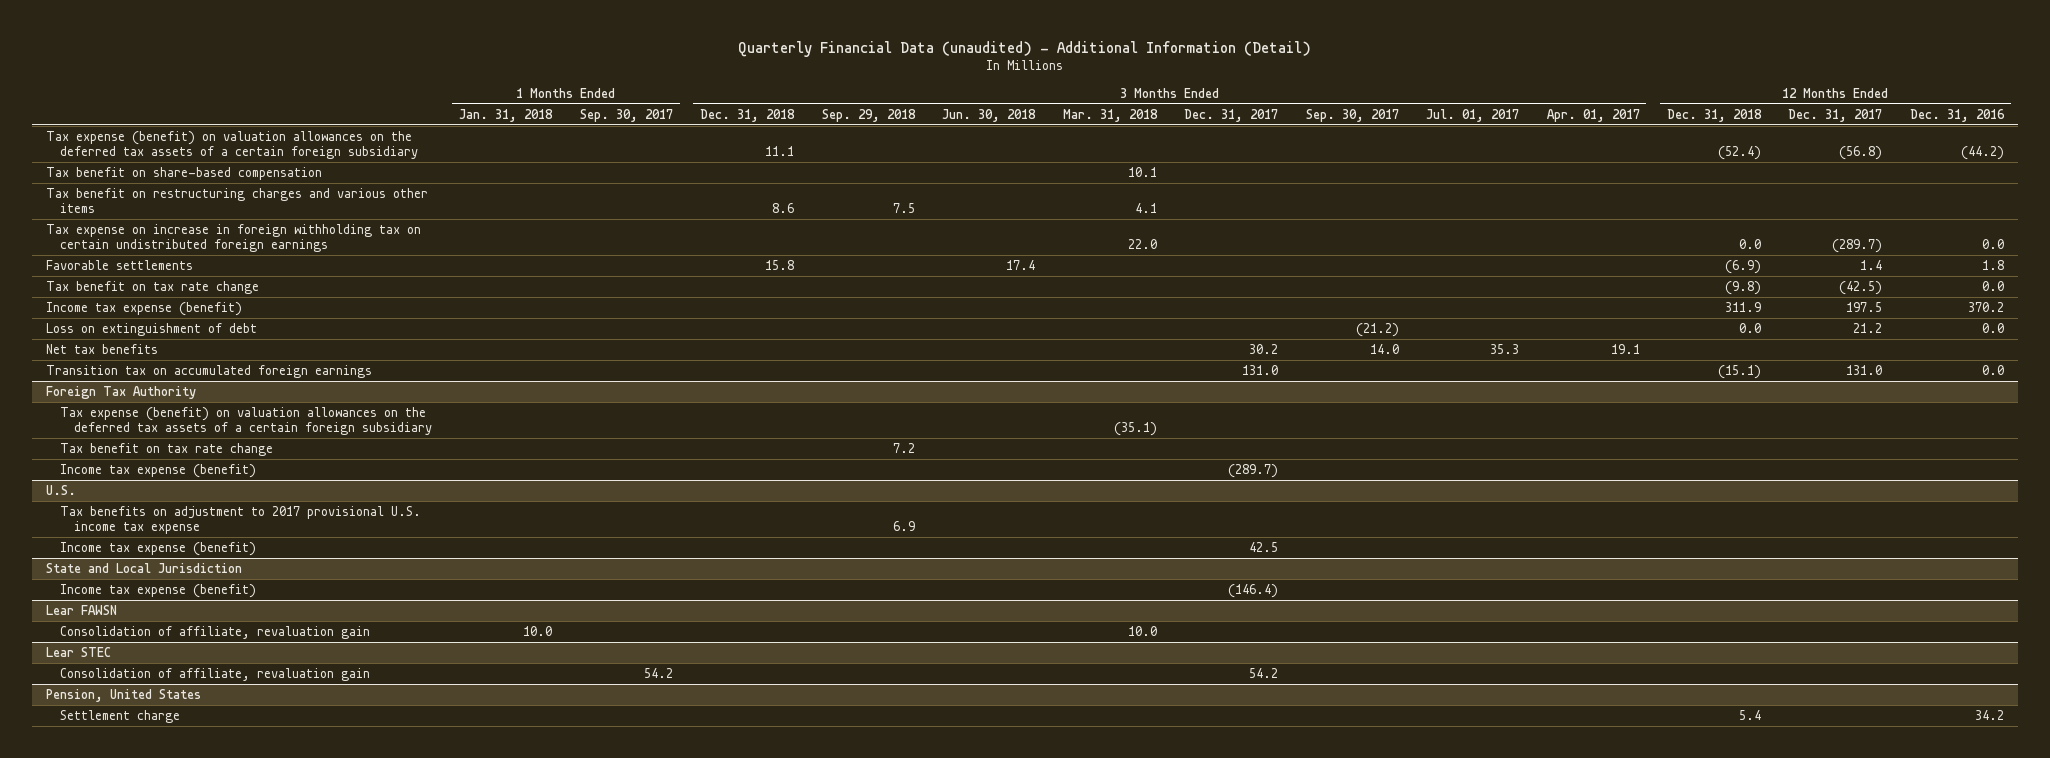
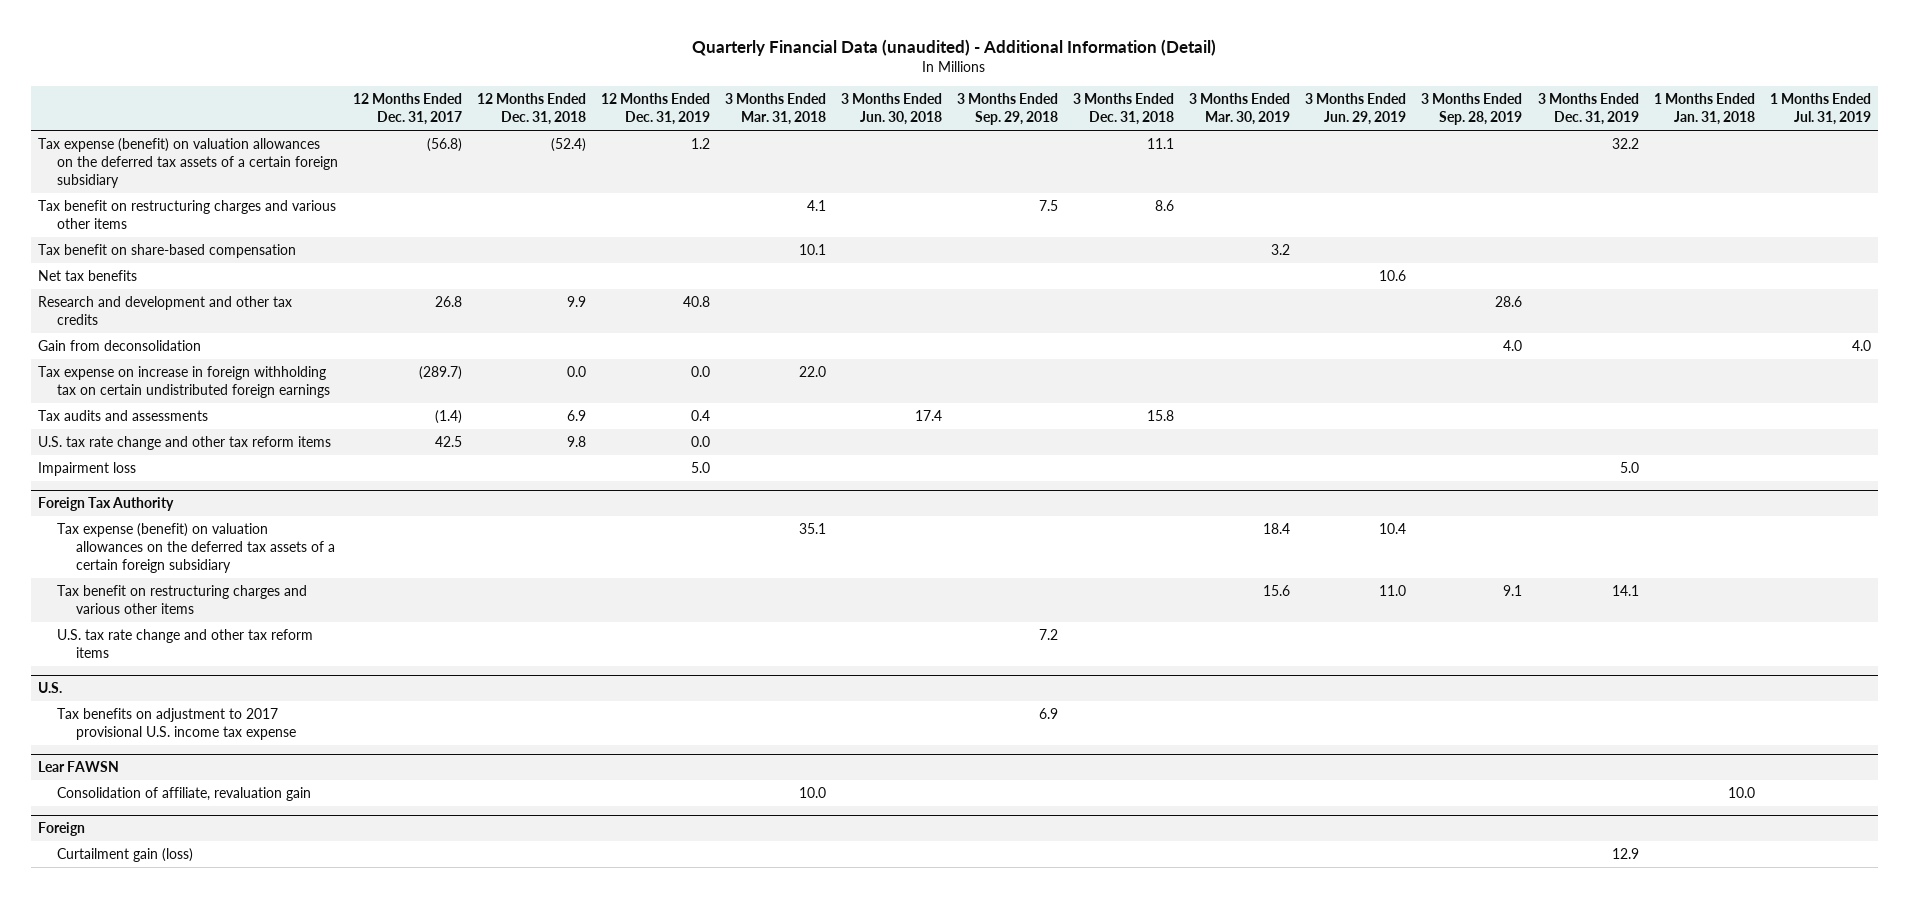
- | 1 Months Ended Jan. 31, 2018 | 1 Months Ended Sep. 30, 2017 | 3 Months Ended Dec. 31, 2018 | 3 Months Ended Sep. 29, 2018 | 3 Months Ended Jun. 30, 2018 | 3 Months Ended Mar. 31, 2018 | 3 Months Ended Dec. 31, 2017 | 3 Months Ended Sep. 30, 2017 | 3 Months Ended Jul. 01, 2017 | 3 Months Ended Apr. 01, 2017 | 12 Months Ended Dec. 31, 2018 | 12 Months Ended Dec. 31, 2017 | 12 Months Ended Dec. 31, 2016
+ | 12 Months Ended Dec. 31, 2017 | 12 Months Ended Dec. 31, 2018 | 12 Months Ended Dec. 31, 2019 | 3 Months Ended Mar. 31, 2018 | 3 Months Ended Jun. 30, 2018 | 3 Months Ended Sep. 29, 2018 | 3 Months Ended Dec. 31, 2018 | 3 Months Ended Mar. 30, 2019 | 3 Months Ended Jun. 29, 2019 | 3 Months Ended Sep. 28, 2019 | 3 Months Ended Dec. 31, 2019 | 1 Months Ended Jan. 31, 2018 | 1 Months Ended Jul. 31, 2019
- Favorable settlements | | | 15.8 | | 17.4 | | | | | | (6.9) | 1.4 | 1.8
- Tax benefit on tax rate change | | | | | | | | | | | (9.8) | (42.5) | 0.0
- Income tax expense (benefit) | | | | | | | | | | | 311.9 | 197.5 | 370.2
- Loss on extinguishment of debt | | | | | | | | (21.2) | | | 0.0 | 21.2 | 0.0
moved down: Tax benefit on share-based compensation | | | | 10.1 | | | | 3.2 | | | | |
- Transition tax on accumulated foreign earnings | | | | | | | 131.0 | | | | (15.1) | 131.0 | 0.0
+ Research and development and other tax credits | 26.8 | 9.9 | 40.8 | | | | | | | 28.6 | | |
+ Gain from deconsolidation | | | | | | | | | | 4.0 | | | 4.0
moved down: Tax expense on increase in foreign withholding tax on certain undistributed foreign earnings | (289.7) | 0.0 | 0.0 | 22.0 | | | | | | | | |
+ Tax audits and assessments | (1.4) | 6.9 | 0.4 | | 17.4 | | 15.8 | | | | | |
+ U.S. tax rate change and other tax reform items | 42.5 | 9.8 | 0.0 | | | | | | | | | |
+ Impairment loss | | | 5.0 | | | | | | | | 5.0 | |
@ Foreign Tax Authority
- Tax expense (benefit) on valuation allowances on the deferred tax assets of a certain foreign subsidiary | | | | | | (35.1) | | | | | | |
- Tax benefit on tax rate change | | | | 7.2 | | | | | | | | |
- Income tax expense (benefit) | | | | | | | (289.7) | | | | | |
+ Tax expense (benefit) on valuation allowances on the deferred tax assets of a certain foreign subsidiary | | | | 35.1 | | | | 18.4 | 10.4 | | | |
+ Tax benefit on restructuring charges and various other items | | | | | | | | 15.6 | 11.0 | 9.1 | 14.1 | |
+ U.S. tax rate change and other tax reform items | | | | | | 7.2 | | | | | | |
@ U.S.
- Income tax expense (benefit) | | | | | | | 42.5 | | | | | |
- State and Local Jurisdiction
- Income tax expense (benefit) | | | | | | | (146.4) | | | | | |
- Lear STEC
- Consolidation of affiliate, revaluation gain | | 54.2 | | | | | 54.2 | | | | | |
- Pension, United States
- Settlement charge | | | | | | | | | | | 5.4 | | 34.2
+ Foreign
+ Curtailment gain (loss) | | | | | | | | | | | 12.9 | |

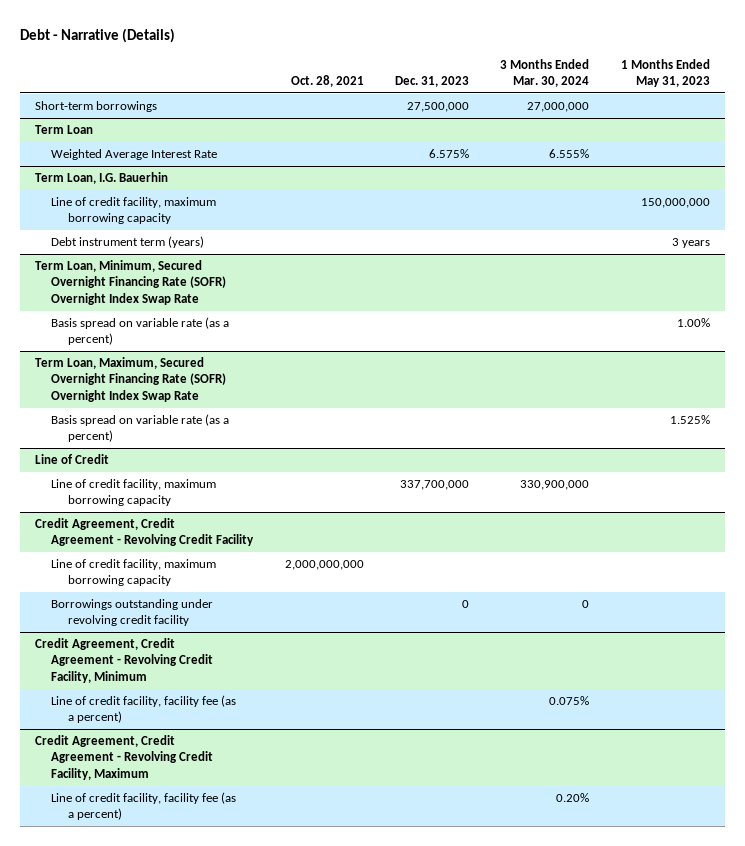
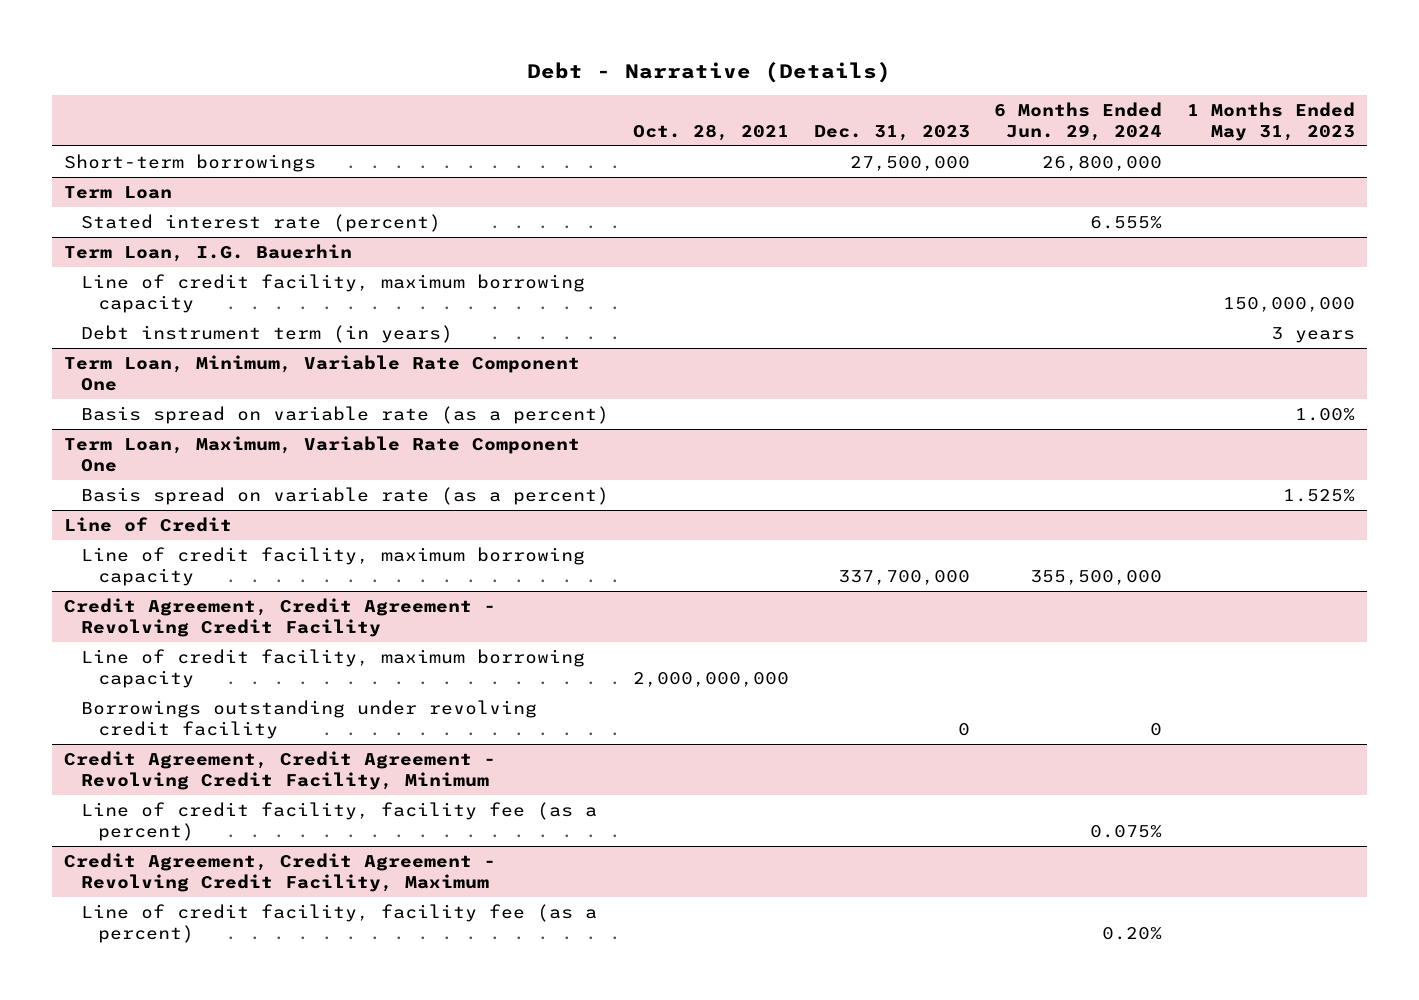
- | Oct. 28, 2021 | Dec. 31, 2023 | 3 Months Ended Mar. 30, 2024 | 1 Months Ended May 31, 2023
+ | Oct. 28, 2021 | Dec. 31, 2023 | 6 Months Ended Jun. 29, 2024 | 1 Months Ended May 31, 2023
@ Term Loan
- Weighted Average Interest Rate | | 6.575% | 6.555% |
+ Stated interest rate (percent) | | | 6.555% |
@ Term Loan, I.G. Bauerhin
- Debt instrument term (years) | | | | 3 years
- Term Loan, Minimum, Secured Overnight Financing Rate (SOFR) Overnight Index Swap Rate
@ Term Loan, I.G. Bauerhin
+ Debt instrument term (in years) | | | | 3 years
+ Term Loan, Minimum, Variable Rate Component One
- Term Loan, Maximum, Secured Overnight Financing Rate (SOFR) Overnight Index Swap Rate
+ Term Loan, Maximum, Variable Rate Component One

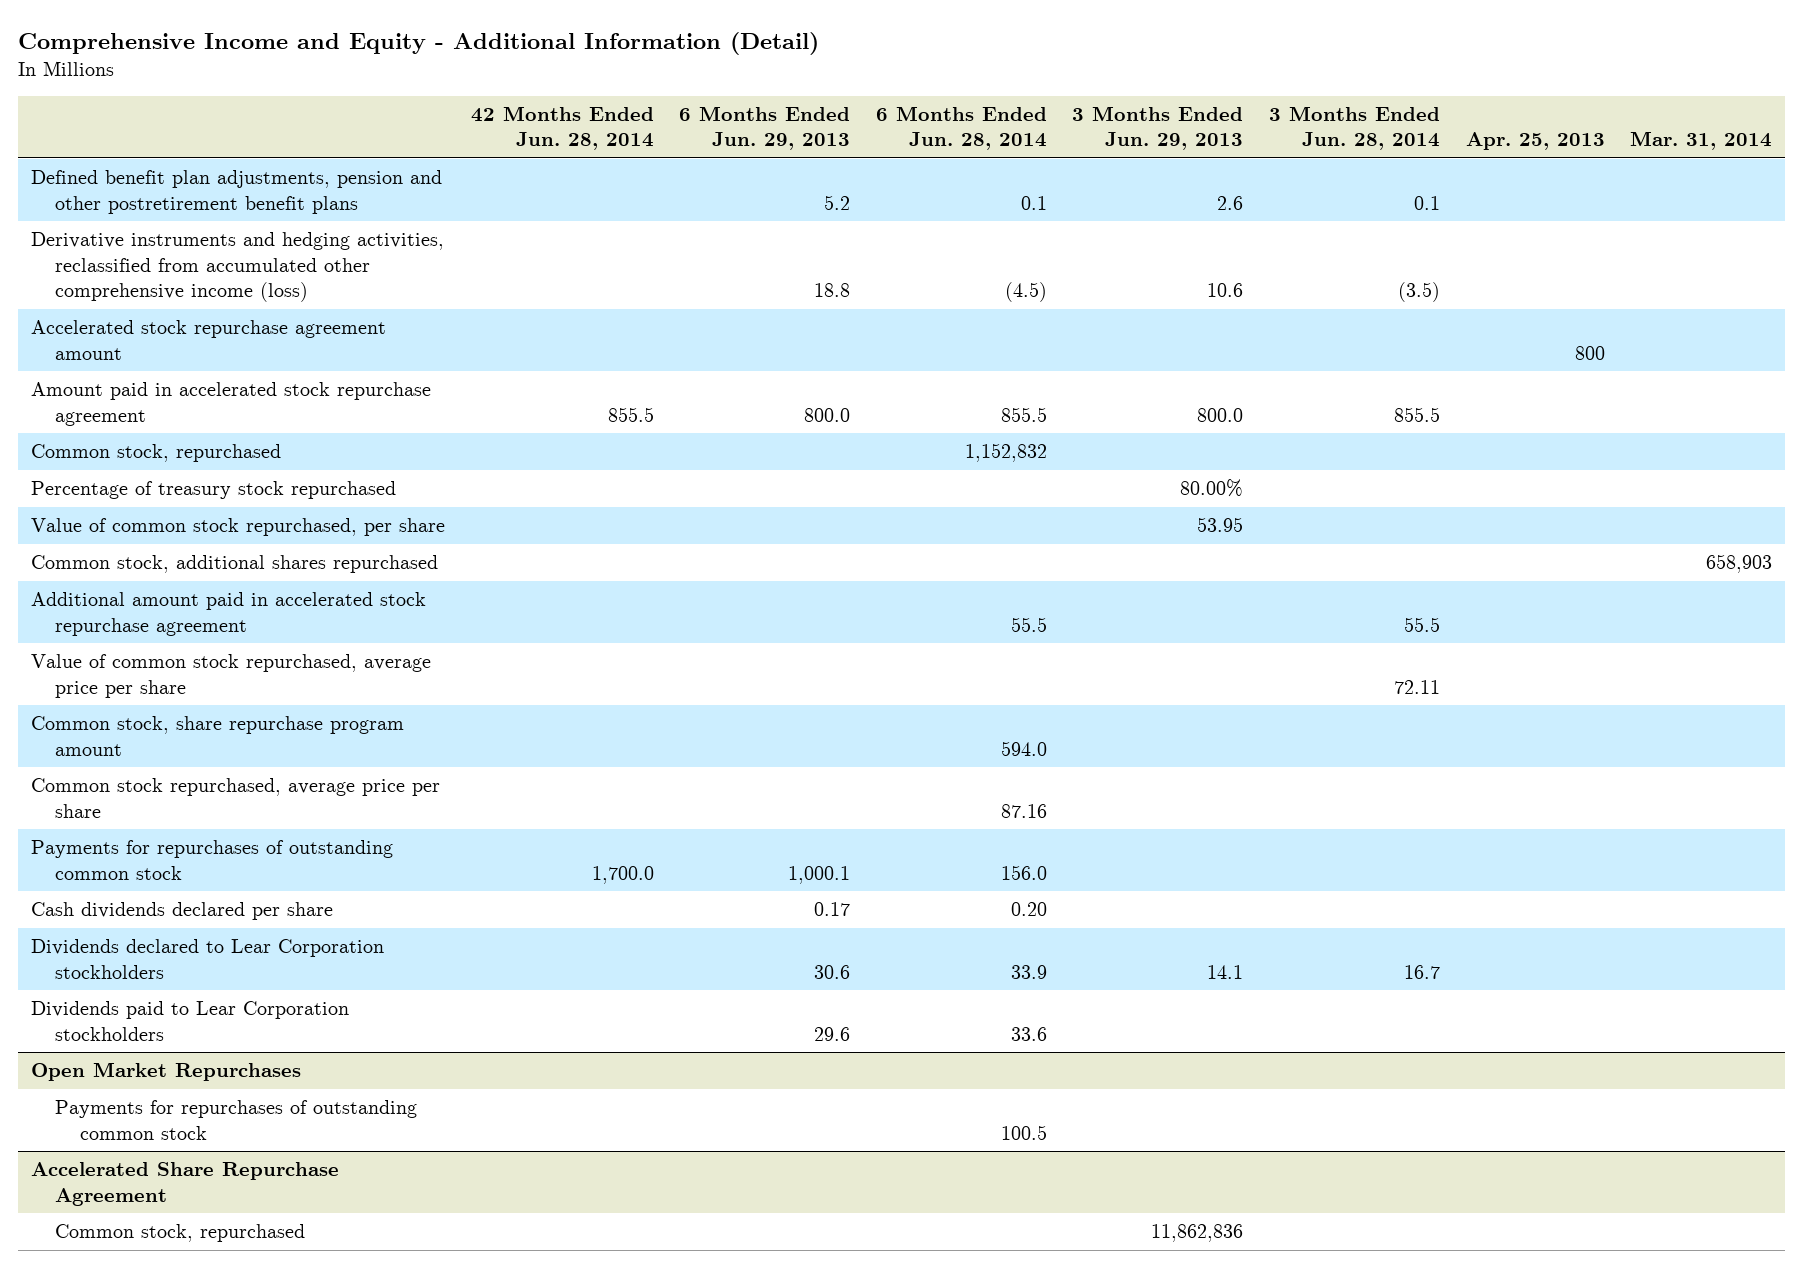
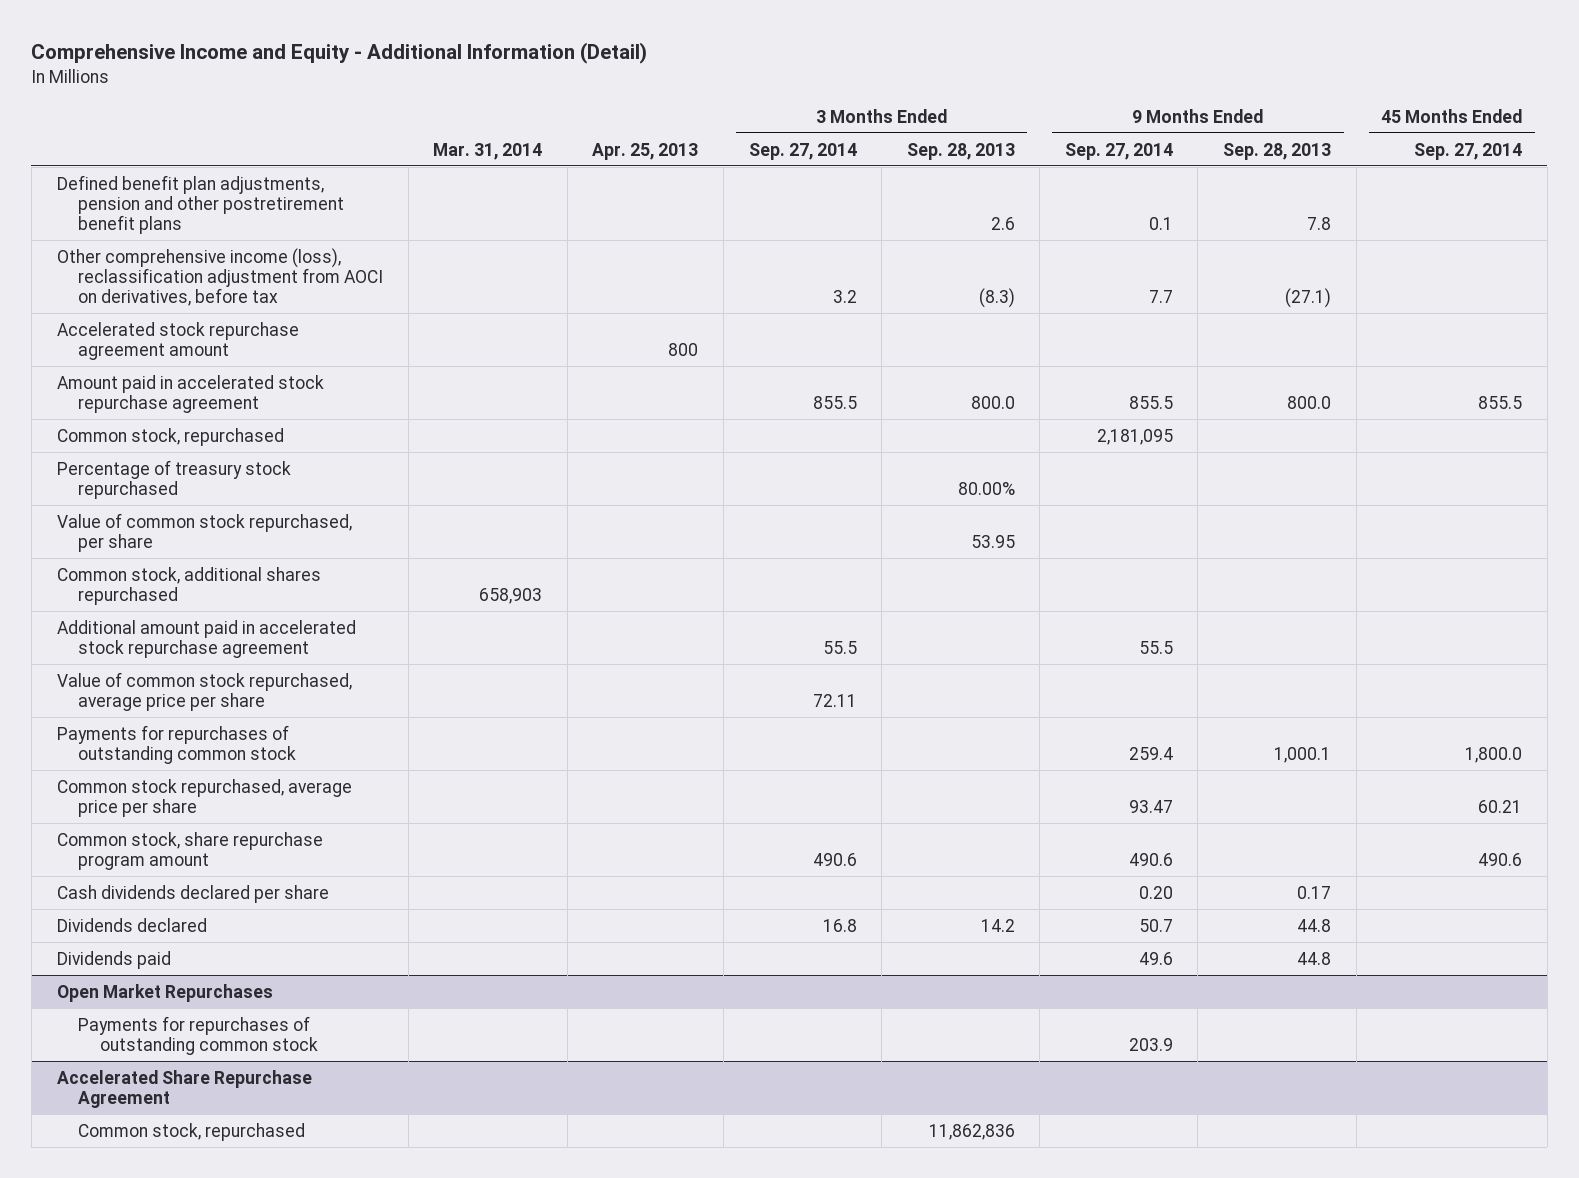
- | 42 Months Ended Jun. 28, 2014 | 6 Months Ended Jun. 29, 2013 | 6 Months Ended Jun. 28, 2014 | 3 Months Ended Jun. 29, 2013 | 3 Months Ended Jun. 28, 2014 | Apr. 25, 2013 | Mar. 31, 2014
+ | Mar. 31, 2014 | Apr. 25, 2013 | 3 Months Ended Sep. 27, 2014 | 3 Months Ended Sep. 28, 2013 | 9 Months Ended Sep. 27, 2014 | 9 Months Ended Sep. 28, 2013 | 45 Months Ended Sep. 27, 2014
- Derivative instruments and hedging activities, reclassified from accumulated other comprehensive income (loss) | | 18.8 | (4.5) | 10.6 | (3.5) | |
+ Other comprehensive income (loss), reclassification adjustment from AOCI on derivatives, before tax | | | 3.2 | (8.3) | 7.7 | (27.1) |
moved down: Common stock repurchased, average price per share | | | | | 93.47 | | 60.21
moved down: Common stock, share repurchase program amount | | | 490.6 | | 490.6 | | 490.6
- Dividends declared to Lear Corporation stockholders | | 30.6 | 33.9 | 14.1 | 16.7 | |
- Dividends paid to Lear Corporation stockholders | | 29.6 | 33.6 | | | |
+ Dividends declared | | | 16.8 | 14.2 | 50.7 | 44.8 |
+ Dividends paid | | | | | 49.6 | 44.8 |

